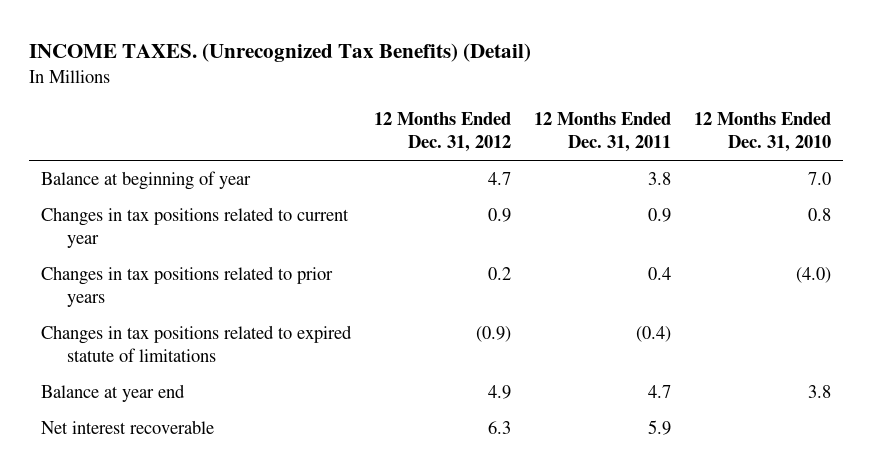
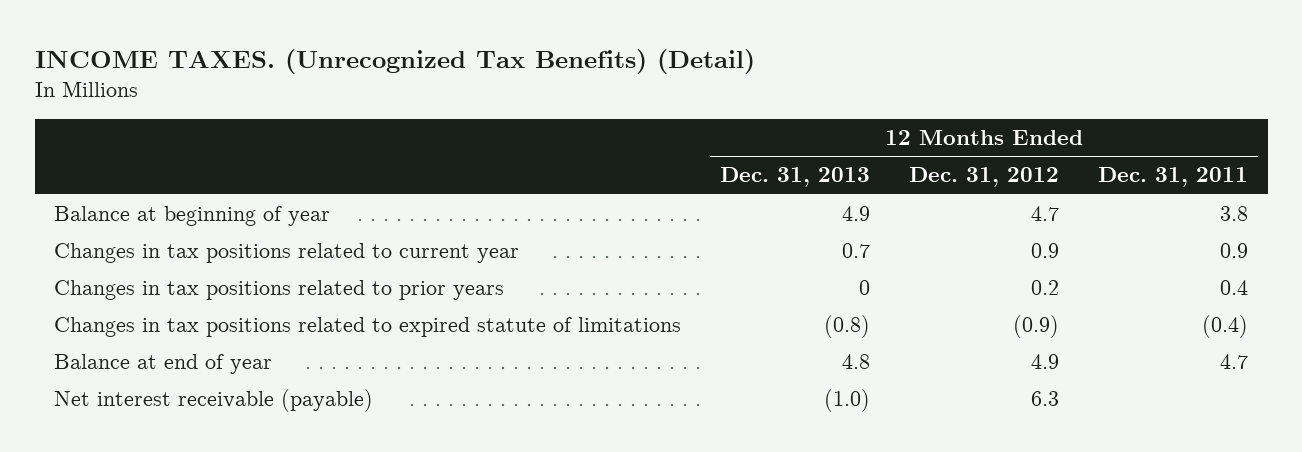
- | 12 Months Ended Dec. 31, 2012 | 12 Months Ended Dec. 31, 2011 | 12 Months Ended Dec. 31, 2010
+ | 12 Months Ended Dec. 31, 2013 | 12 Months Ended Dec. 31, 2012 | 12 Months Ended Dec. 31, 2011
- Balance at year end | 4.9 | 4.7 | 3.8
- Net interest recoverable | 6.3 | 5.9 |
+ Balance at end of year | 4.8 | 4.9 | 4.7
+ Net interest receivable (payable) | (1.0) | 6.3 |

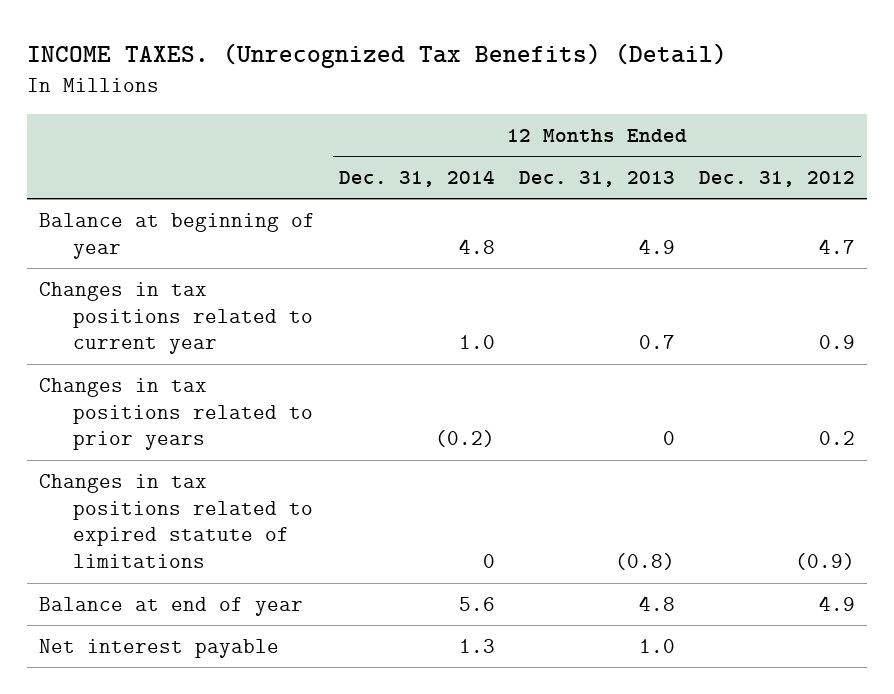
- | 12 Months Ended Dec. 31, 2013 | 12 Months Ended Dec. 31, 2012 | 12 Months Ended Dec. 31, 2011
+ | 12 Months Ended Dec. 31, 2014 | 12 Months Ended Dec. 31, 2013 | 12 Months Ended Dec. 31, 2012
- Net interest receivable (payable) | (1.0) | 6.3 |
+ Net interest payable | 1.3 | 1.0 |

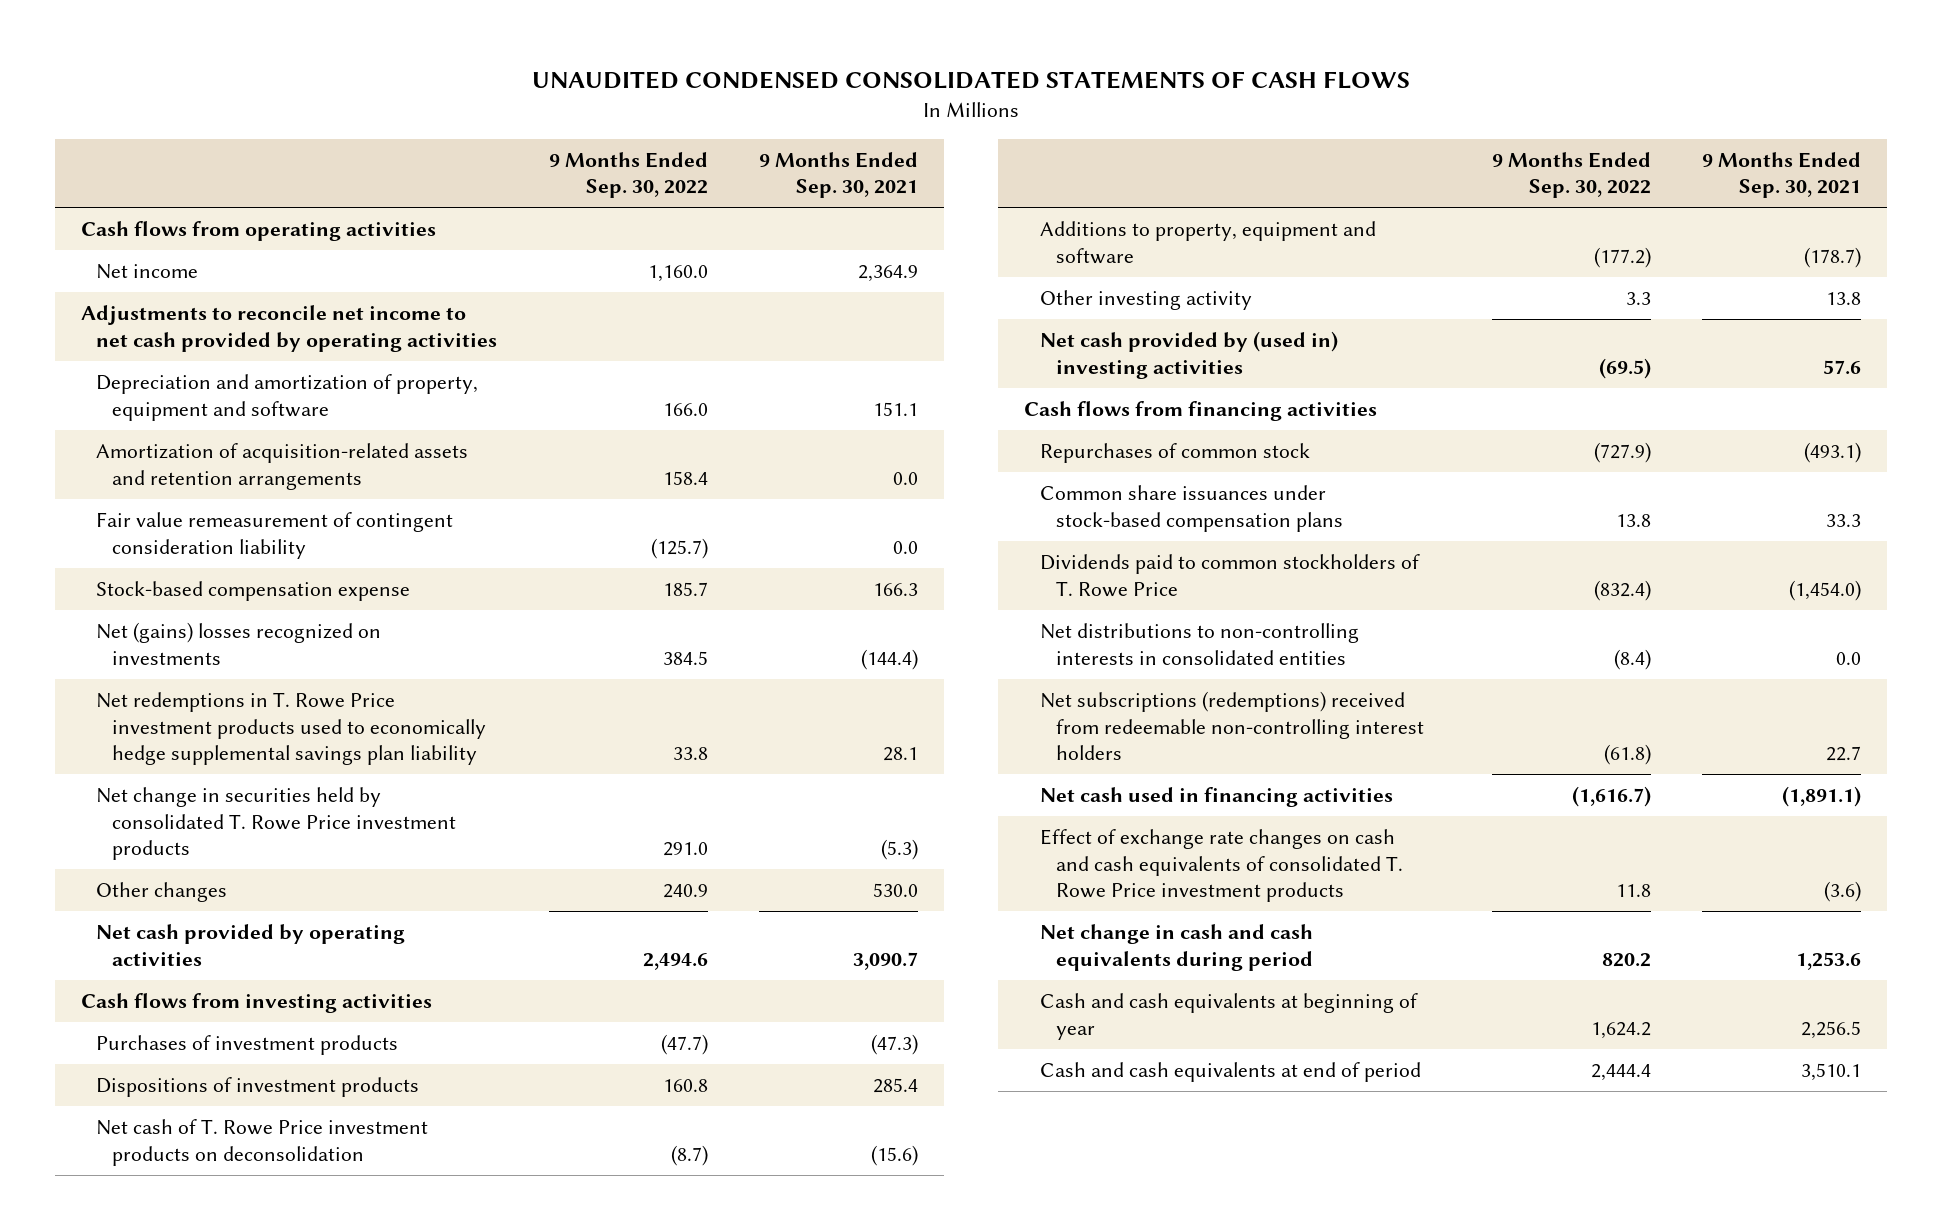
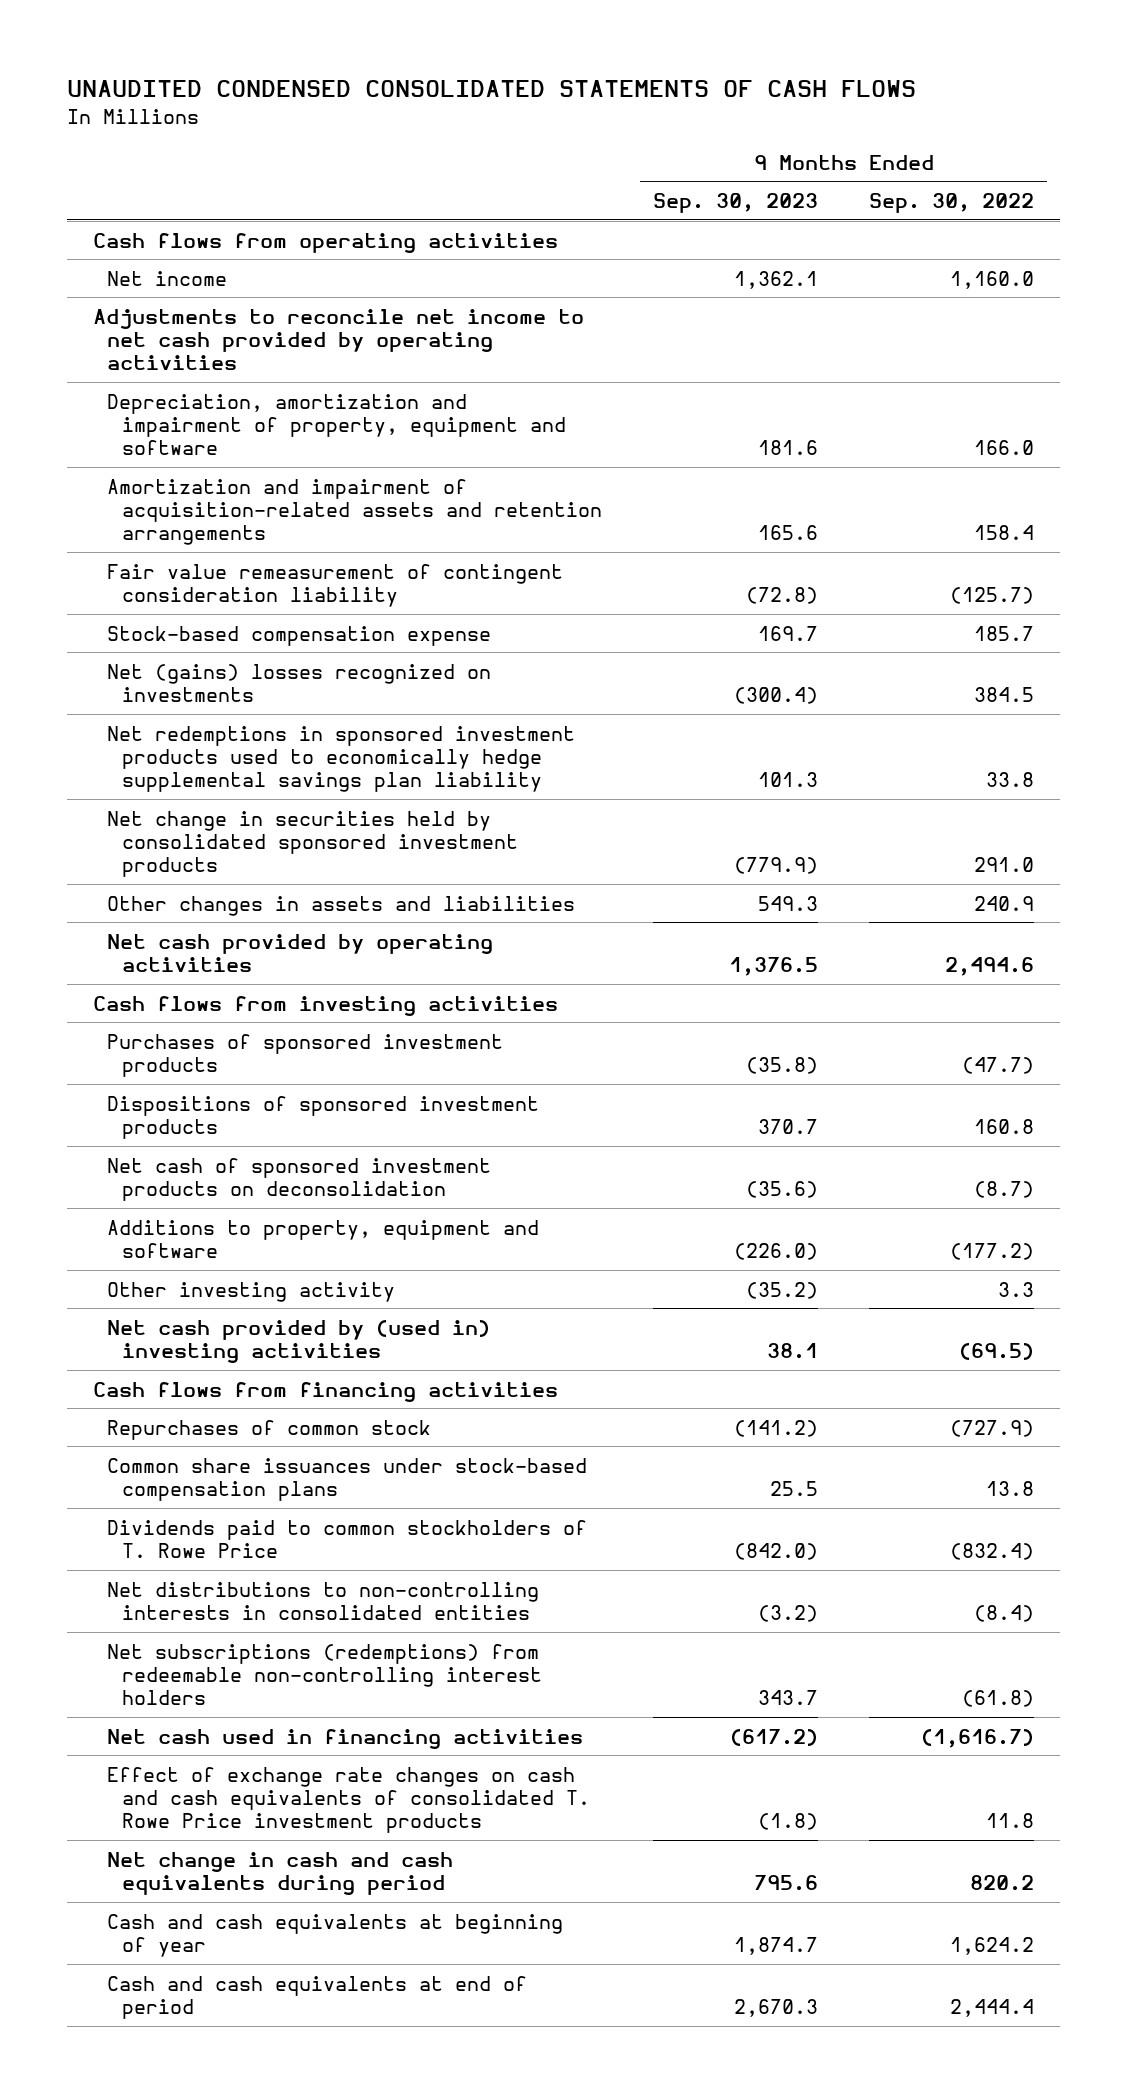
- | 9 Months Ended Sep. 30, 2022 | 9 Months Ended Sep. 30, 2021
+ | 9 Months Ended Sep. 30, 2023 | 9 Months Ended Sep. 30, 2022
- Depreciation and amortization of property, equipment and software | 166.0 | 151.1
- Amortization of acquisition-related assets and retention arrangements | 158.4 | 0.0
+ Depreciation, amortization and impairment of property, equipment and software | 181.6 | 166.0
+ Amortization and impairment of acquisition-related assets and retention arrangements | 165.6 | 158.4
- Net redemptions in T. Rowe Price investment products used to economically hedge supplemental savings plan liability | 33.8 | 28.1
- Net change in securities held by consolidated T. Rowe Price investment products | 291.0 | (5.3)
- Other changes | 240.9 | 530.0
+ Net redemptions in sponsored investment products used to economically hedge supplemental savings plan liability | 101.3 | 33.8
+ Net change in securities held by consolidated sponsored investment products | (779.9) | 291.0
+ Other changes in assets and liabilities | 549.3 | 240.9
- Purchases of investment products | (47.7) | (47.3)
- Dispositions of investment products | 160.8 | 285.4
- Net cash of T. Rowe Price investment products on deconsolidation | (8.7) | (15.6)
+ Purchases of sponsored investment products | (35.8) | (47.7)
+ Dispositions of sponsored investment products | 370.7 | 160.8
+ Net cash of sponsored investment products on deconsolidation | (35.6) | (8.7)
- Net subscriptions (redemptions) received from redeemable non-controlling interest holders | (61.8) | 22.7
+ Net subscriptions (redemptions) from redeemable non-controlling interest holders | 343.7 | (61.8)

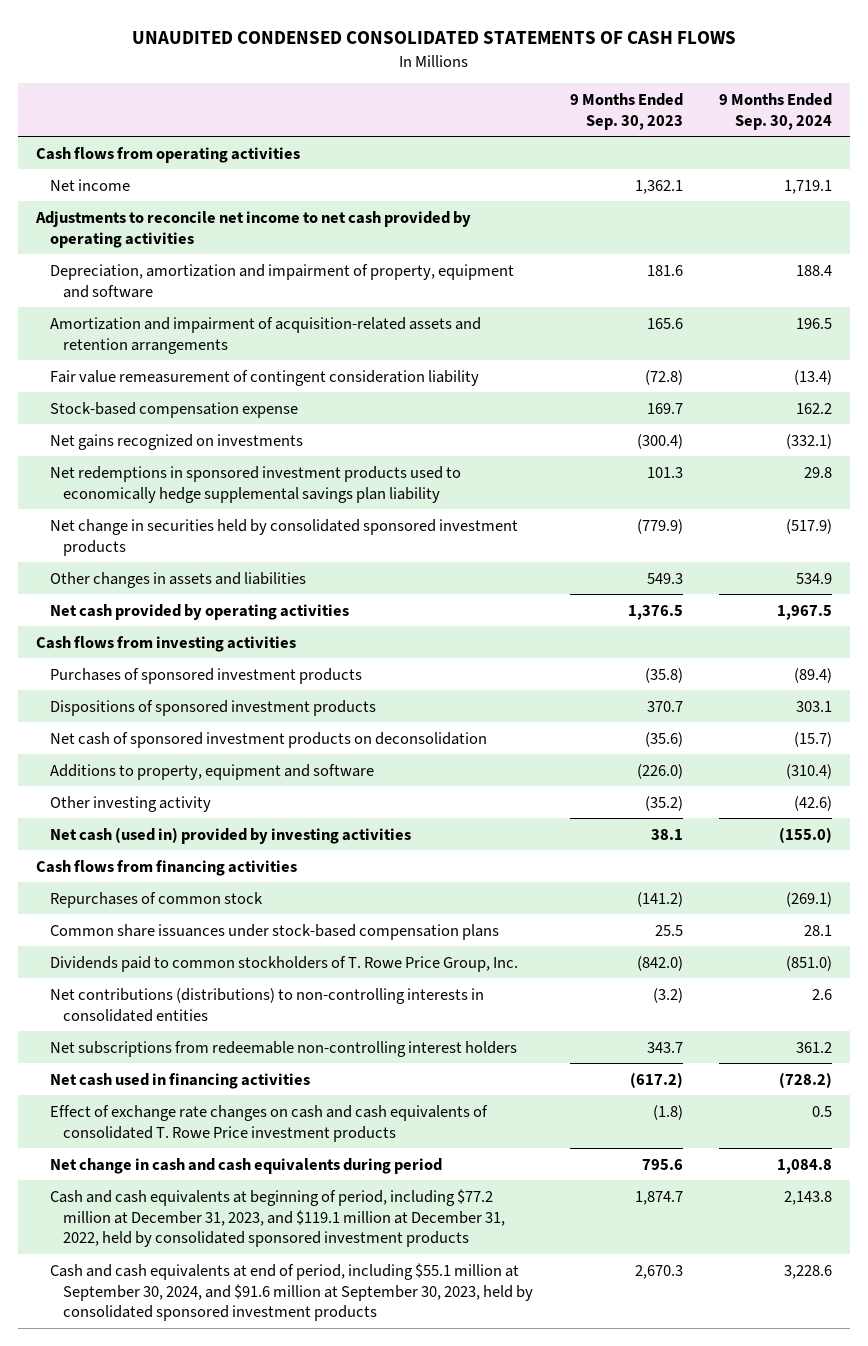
- | 9 Months Ended Sep. 30, 2023 | 9 Months Ended Sep. 30, 2022
+ | 9 Months Ended Sep. 30, 2023 | 9 Months Ended Sep. 30, 2024
- Net (gains) losses recognized on investments | (300.4) | 384.5
+ Net gains recognized on investments | (300.4) | (332.1)
- Net cash provided by (used in) investing activities | 38.1 | (69.5)
+ Net cash (used in) provided by investing activities | 38.1 | (155.0)
- Dividends paid to common stockholders of T. Rowe Price | (842.0) | (832.4)
- Net distributions to non-controlling interests in consolidated entities | (3.2) | (8.4)
- Net subscriptions (redemptions) from redeemable non-controlling interest holders | 343.7 | (61.8)
+ Dividends paid to common stockholders of T. Rowe Price Group, Inc. | (842.0) | (851.0)
+ Net contributions (distributions) to non-controlling interests in consolidated entities | (3.2) | 2.6
+ Net subscriptions from redeemable non-controlling interest holders | 343.7 | 361.2
- Cash and cash equivalents at beginning of year | 1,874.7 | 1,624.2
- Cash and cash equivalents at end of period | 2,670.3 | 2,444.4
+ Cash and cash equivalents at beginning of period, including $77.2 million at December 31, 2023, and $119.1 million at December 31, 2022, held by consolidated sponsored investment products | 1,874.7 | 2,143.8
+ Cash and cash equivalents at end of period, including $55.1 million at September 30, 2024, and $91.6 million at September 30, 2023, held by consolidated sponsored investment products | 2,670.3 | 3,228.6

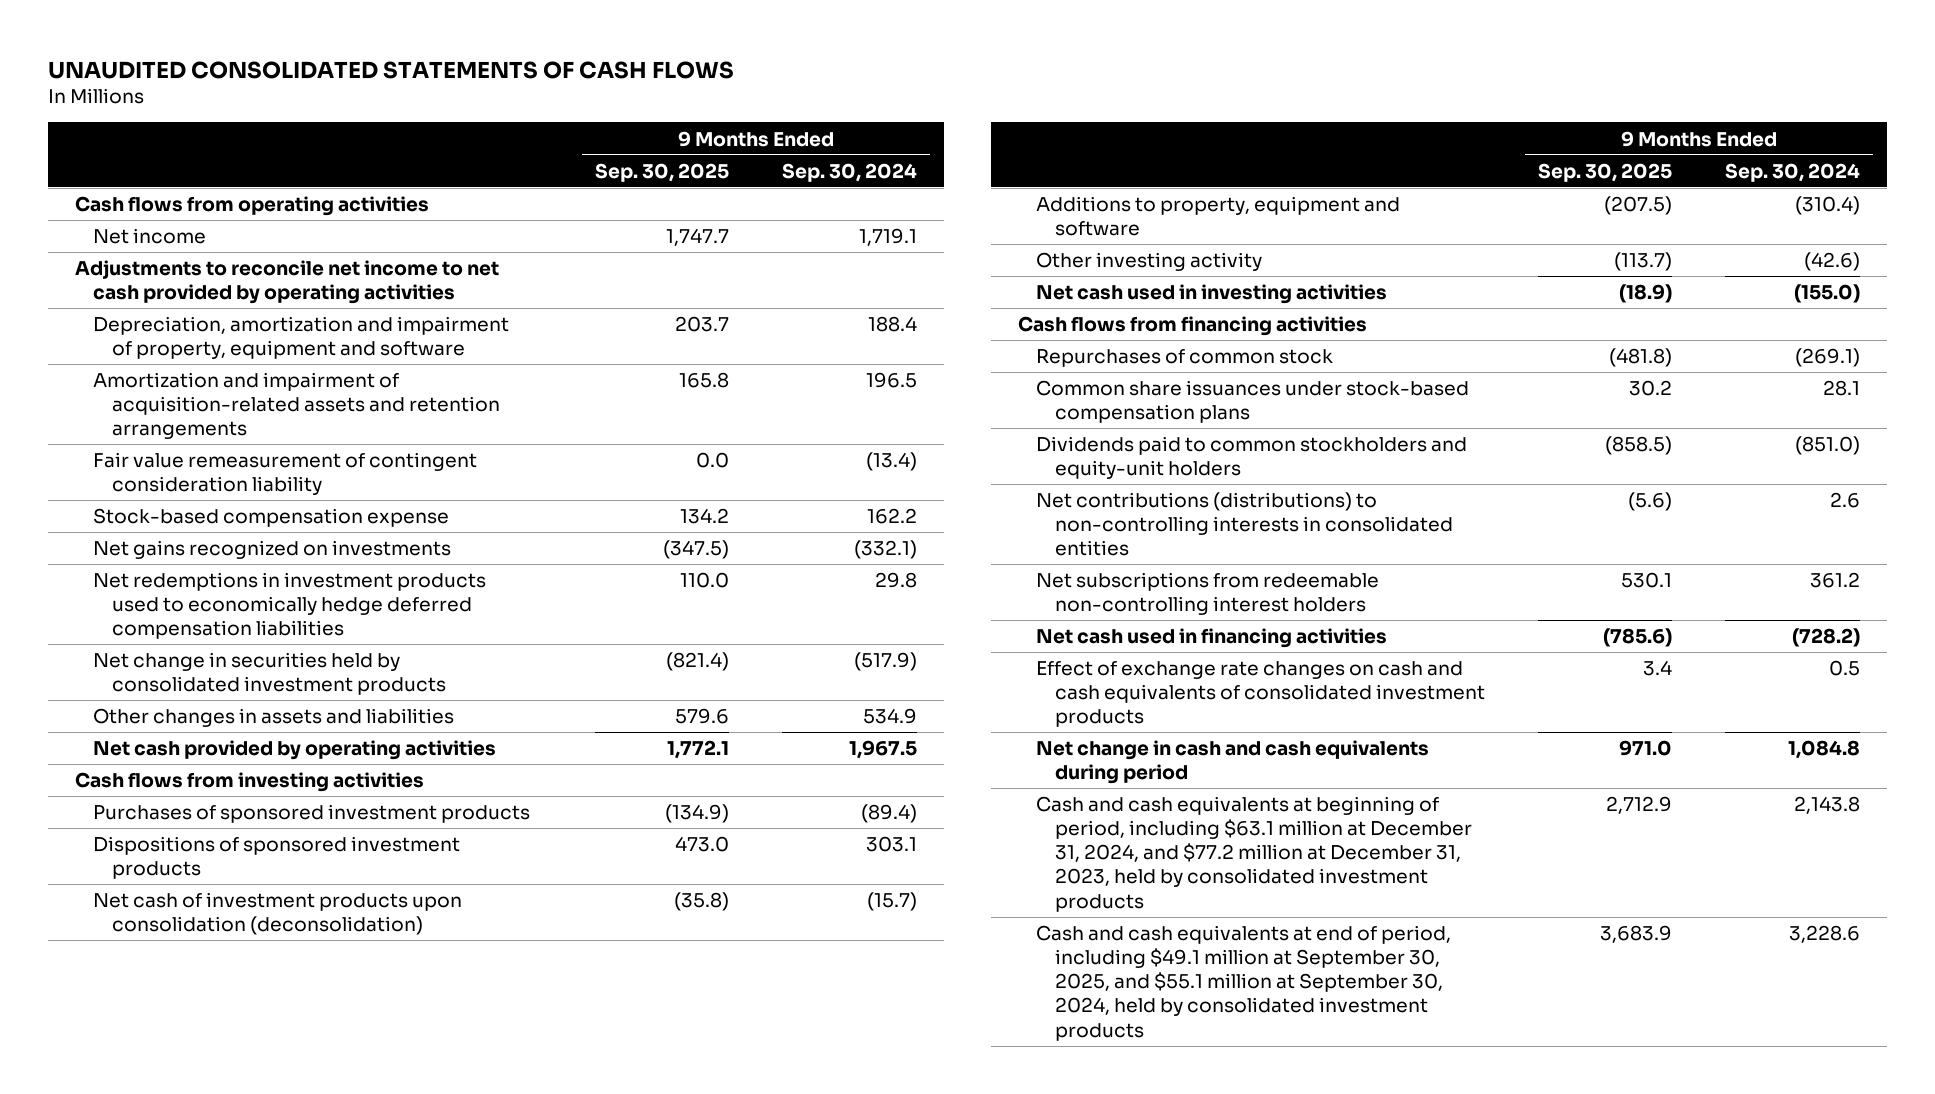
- UNAUDITED CONDENSED CONSOLIDATED STATEMENTS OF CASH FLOWS
+ UNAUDITED CONSOLIDATED STATEMENTS OF CASH FLOWS
- | 9 Months Ended Sep. 30, 2023 | 9 Months Ended Sep. 30, 2024
+ | 9 Months Ended Sep. 30, 2025 | 9 Months Ended Sep. 30, 2024
- Net redemptions in sponsored investment products used to economically hedge supplemental savings plan liability | 101.3 | 29.8
- Net change in securities held by consolidated sponsored investment products | (779.9) | (517.9)
+ Net redemptions in investment products used to economically hedge deferred compensation liabilities | 110.0 | 29.8
+ Net change in securities held by consolidated investment products | (821.4) | (517.9)
- Net cash of sponsored investment products on deconsolidation | (35.6) | (15.7)
+ Net cash of investment products upon consolidation (deconsolidation) | (35.8) | (15.7)
- Net cash (used in) provided by investing activities | 38.1 | (155.0)
+ Net cash used in investing activities | (18.9) | (155.0)
- Dividends paid to common stockholders of T. Rowe Price Group, Inc. | (842.0) | (851.0)
+ Dividends paid to common stockholders and equity-unit holders | (858.5) | (851.0)
- Effect of exchange rate changes on cash and cash equivalents of consolidated T. Rowe Price investment products | (1.8) | 0.5
+ Effect of exchange rate changes on cash and cash equivalents of consolidated investment products | 3.4 | 0.5
- Cash and cash equivalents at beginning of period, including $77.2 million at December 31, 2023, and $119.1 million at December 31, 2022, held by consolidated sponsored investment products | 1,874.7 | 2,143.8
- Cash and cash equivalents at end of period, including $55.1 million at September 30, 2024, and $91.6 million at September 30, 2023, held by consolidated sponsored investment products | 2,670.3 | 3,228.6
+ Cash and cash equivalents at beginning of period, including $63.1 million at December 31, 2024, and $77.2 million at December 31, 2023, held by consolidated investment products | 2,712.9 | 2,143.8
+ Cash and cash equivalents at end of period, including $49.1 million at September 30, 2025, and $55.1 million at September 30, 2024, held by consolidated investment products | 3,683.9 | 3,228.6

